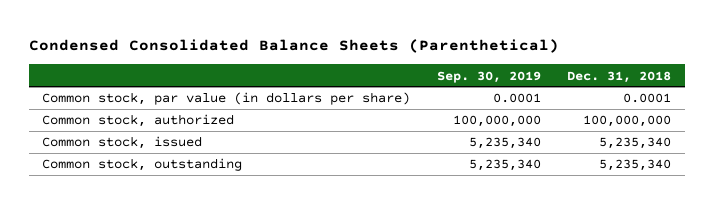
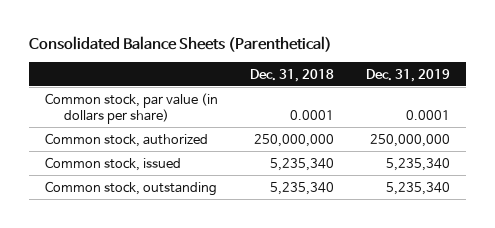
- Condensed Consolidated Balance Sheets (Parenthetical)
+ Consolidated Balance Sheets (Parenthetical)
- | Sep. 30, 2019 | Dec. 31, 2018
+ | Dec. 31, 2018 | Dec. 31, 2019
- Common stock, authorized | 100,000,000 | 100,000,000
+ Common stock, authorized | 250,000,000 | 250,000,000

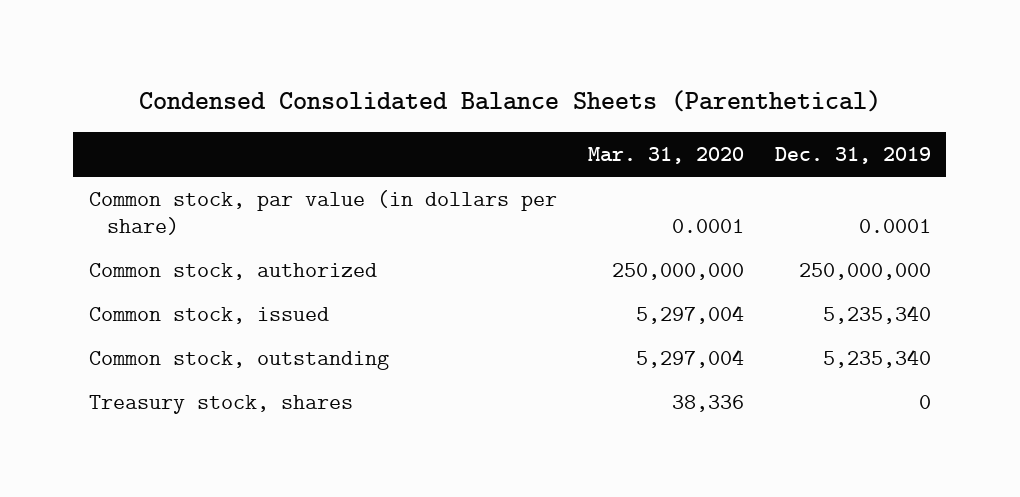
- Consolidated Balance Sheets (Parenthetical)
+ Condensed Consolidated Balance Sheets (Parenthetical)
- | Dec. 31, 2018 | Dec. 31, 2019
+ | Mar. 31, 2020 | Dec. 31, 2019
+ Treasury stock, shares | 38,336 | 0

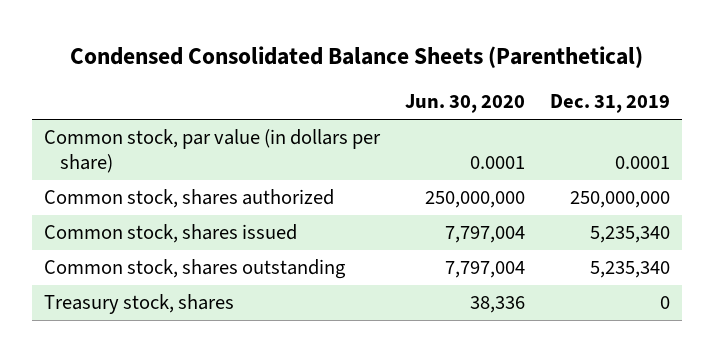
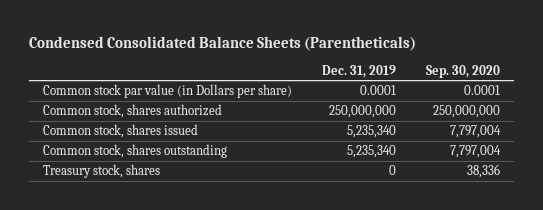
- Condensed Consolidated Balance Sheets (Parenthetical)
+ Condensed Consolidated Balance Sheets (Parentheticals)
- | Jun. 30, 2020 | Dec. 31, 2019
+ | Dec. 31, 2019 | Sep. 30, 2020
- Common stock, par value (in dollars per share) | 0.0001 | 0.0001
+ Common stock par value (in Dollars per share) | 0.0001 | 0.0001

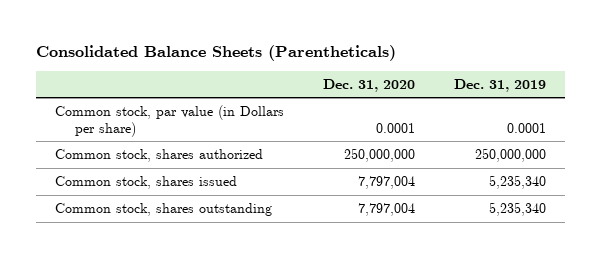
- Condensed Consolidated Balance Sheets (Parentheticals)
+ Consolidated Balance Sheets (Parentheticals)
- | Dec. 31, 2019 | Sep. 30, 2020
+ | Dec. 31, 2020 | Dec. 31, 2019
- Common stock par value (in Dollars per share) | 0.0001 | 0.0001
+ Common stock, par value (in Dollars per share) | 0.0001 | 0.0001
- Treasury stock, shares | 0 | 38,336

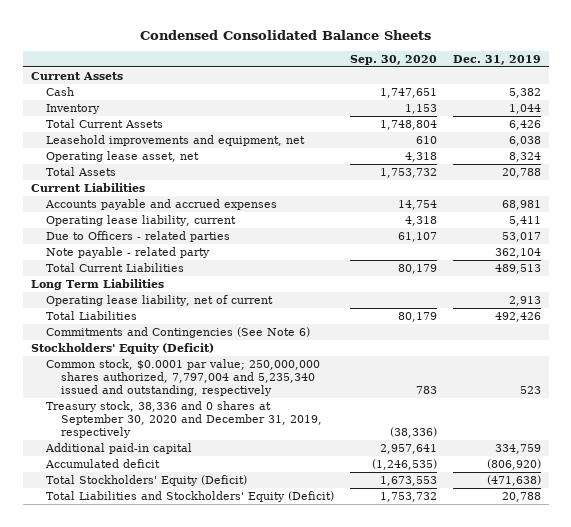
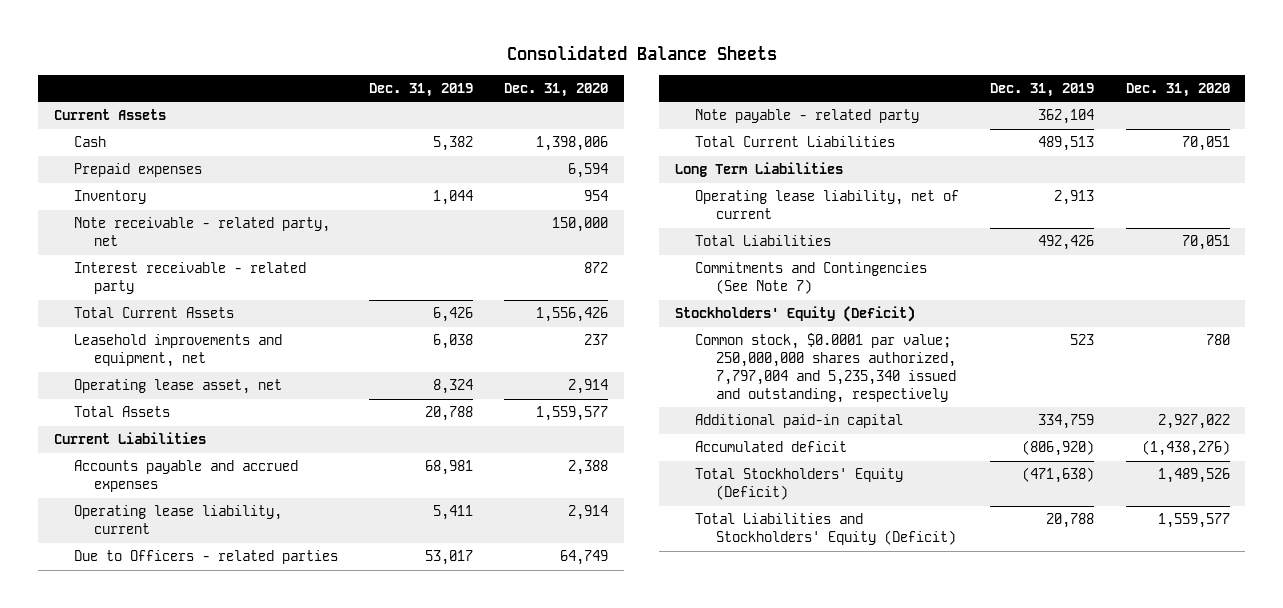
- Condensed Consolidated Balance Sheets
+ Consolidated Balance Sheets
- | Sep. 30, 2020 | Dec. 31, 2019
+ | Dec. 31, 2019 | Dec. 31, 2020
+ Prepaid expenses | | 6,594
+ Note receivable - related party, net | | 150,000
+ Interest receivable - related party | | 872
- Commitments and Contingencies (See Note 6)
+ Commitments and Contingencies (See Note 7)
- Treasury stock, 38,336 and 0 shares at September 30, 2020 and December 31, 2019, respectively | (38,336) |

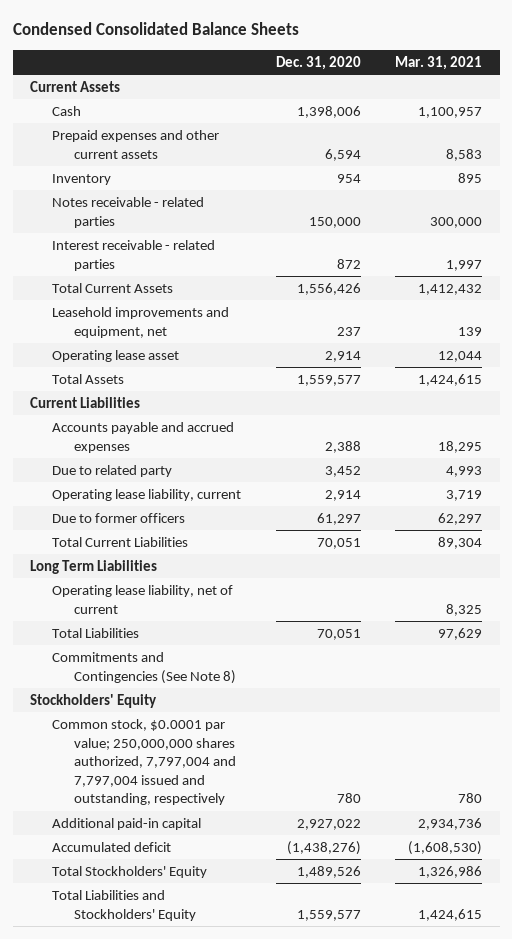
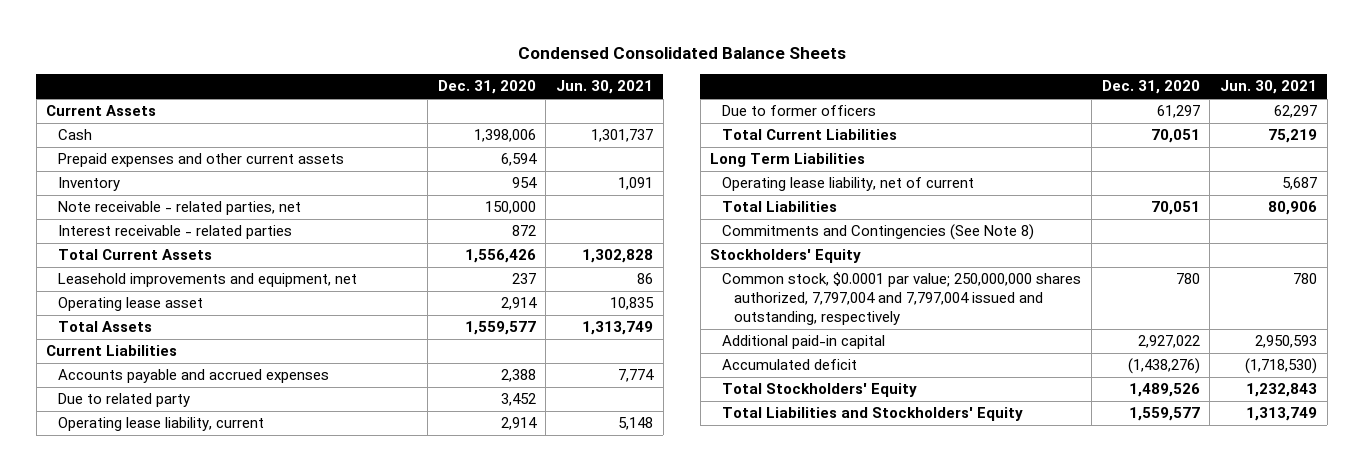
- | Dec. 31, 2020 | Mar. 31, 2021
+ | Dec. 31, 2020 | Jun. 30, 2021
- Notes receivable - related parties | 150,000 | 300,000
+ Note receivable - related parties, net | 150,000 |

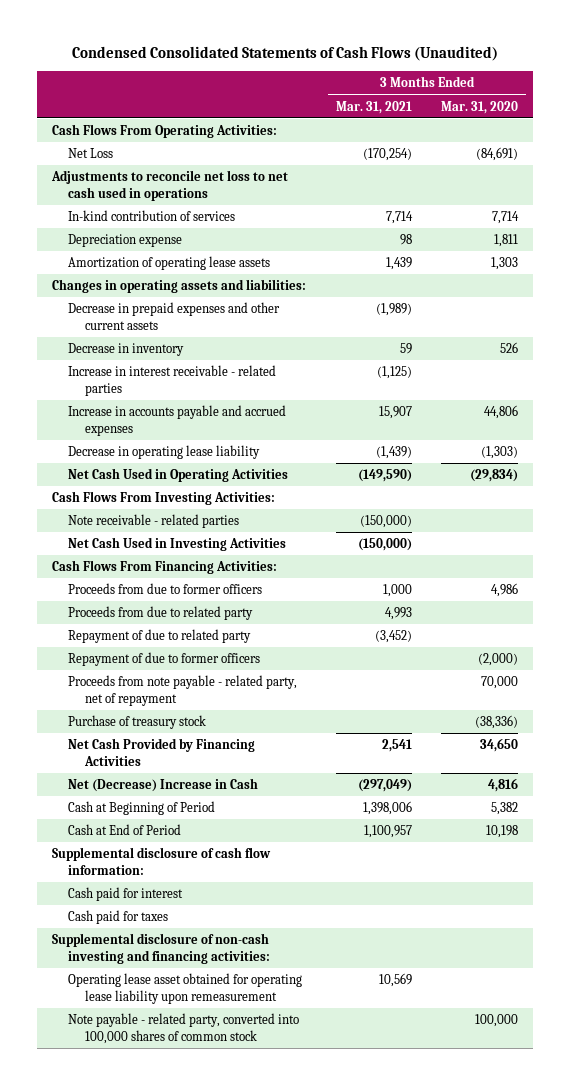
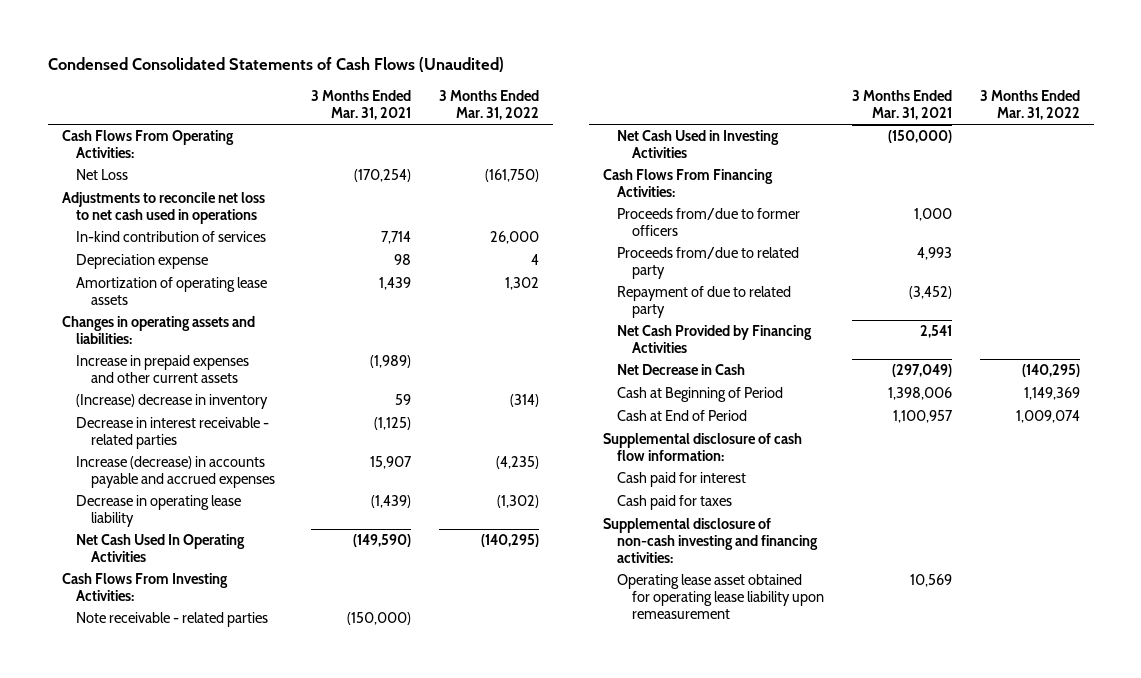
- | 3 Months Ended Mar. 31, 2021 | 3 Months Ended Mar. 31, 2020
+ | 3 Months Ended Mar. 31, 2021 | 3 Months Ended Mar. 31, 2022
- Decrease in prepaid expenses and other current assets | (1,989) |
- Decrease in inventory | 59 | 526
- Increase in interest receivable - related parties | (1,125) |
- Increase in accounts payable and accrued expenses | 15,907 | 44,806
+ Increase in prepaid expenses and other current assets | (1,989) |
+ (Increase) decrease in inventory | 59 | (314)
+ Decrease in interest receivable - related parties | (1,125) |
+ Increase (decrease) in accounts payable and accrued expenses | 15,907 | (4,235)
- Net Cash Used in Operating Activities | (149,590) | (29,834)
+ Net Cash Used In Operating Activities | (149,590) | (140,295)
- Proceeds from due to former officers | 1,000 | 4,986
- Proceeds from due to related party | 4,993 |
+ Proceeds from/due to former officers | 1,000 |
+ Proceeds from/due to related party | 4,993 |
- Repayment of due to former officers | | (2,000)
- Proceeds from note payable - related party, net of repayment | | 70,000
- Purchase of treasury stock | | (38,336)
- Net (Decrease) Increase in Cash | (297,049) | 4,816
+ Net Decrease in Cash | (297,049) | (140,295)
- Note payable - related party, converted into 100,000 shares of common stock | | 100,000

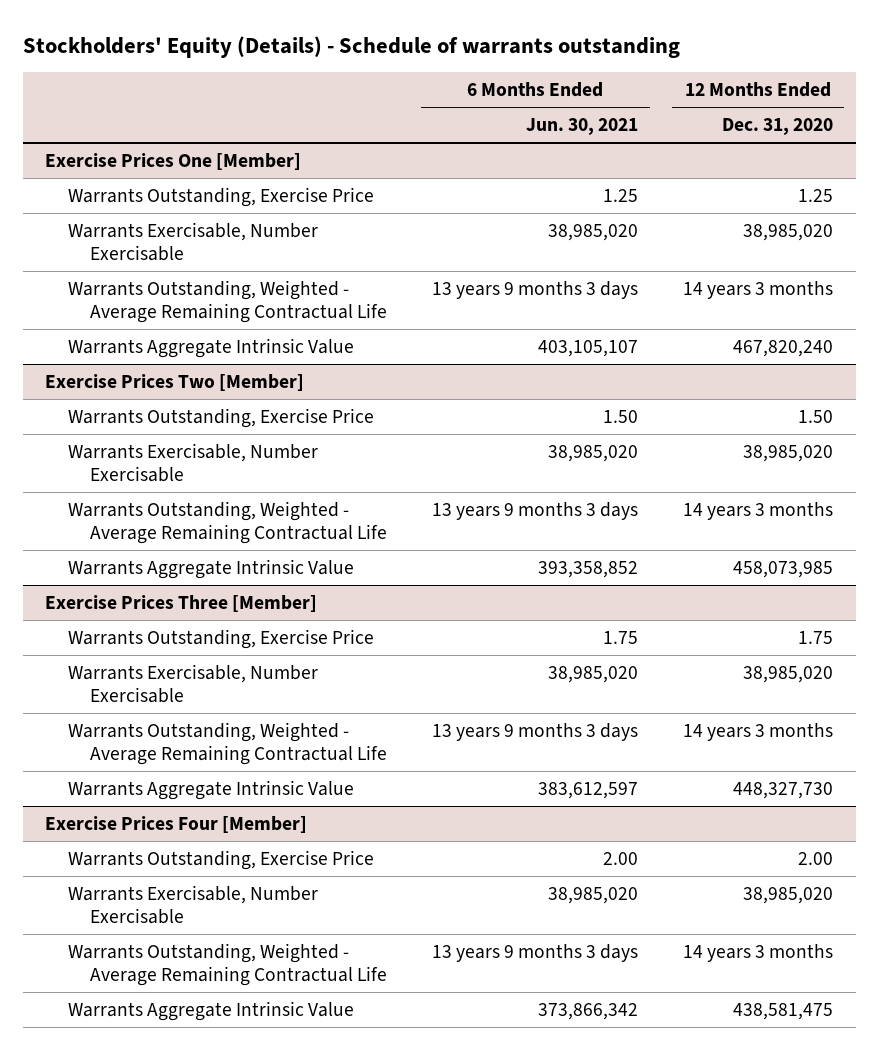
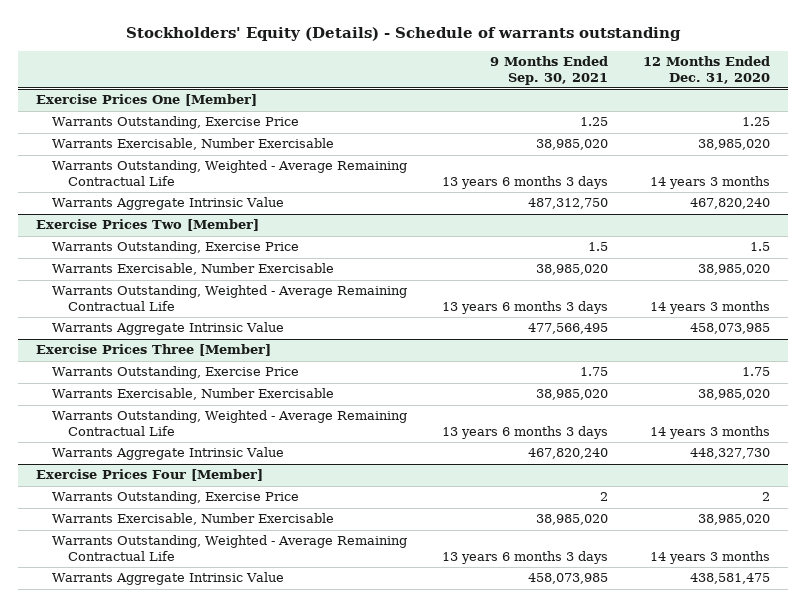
- | 6 Months Ended Jun. 30, 2021 | 12 Months Ended Dec. 31, 2020
+ | 9 Months Ended Sep. 30, 2021 | 12 Months Ended Dec. 31, 2020
@ Exercise Prices Two [Member]
- Warrants Outstanding, Exercise Price | 1.50 | 1.50
+ Warrants Outstanding, Exercise Price | 1.5 | 1.5
@ Exercise Prices Four [Member]
- Warrants Outstanding, Exercise Price | 2.00 | 2.00
+ Warrants Outstanding, Exercise Price | 2 | 2

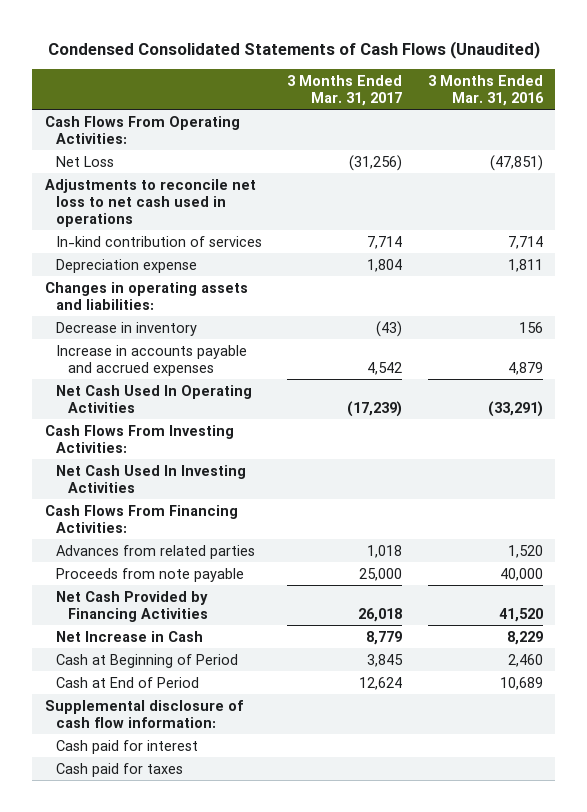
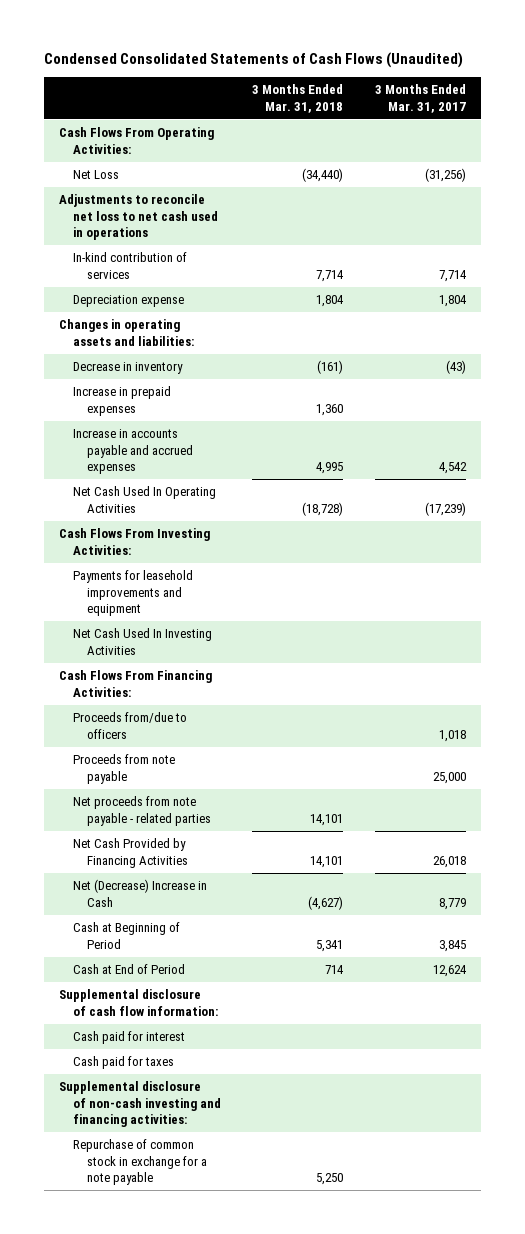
- | 3 Months Ended Mar. 31, 2017 | 3 Months Ended Mar. 31, 2016
+ | 3 Months Ended Mar. 31, 2018 | 3 Months Ended Mar. 31, 2017
+ Increase in prepaid expenses | 1,360 |
+ Payments for leasehold improvements and equipment
- Advances from related parties | 1,018 | 1,520
+ Proceeds from/due to officers | | 1,018
+ Net proceeds from note payable - related parties | 14,101 |
- Net Increase in Cash | 8,779 | 8,229
+ Net (Decrease) Increase in Cash | (4,627) | 8,779
+ Supplemental disclosure of non-cash investing and financing activities:
+ Repurchase of common stock in exchange for a note payable | 5,250 |

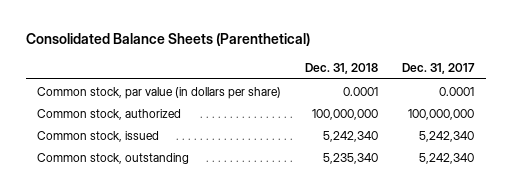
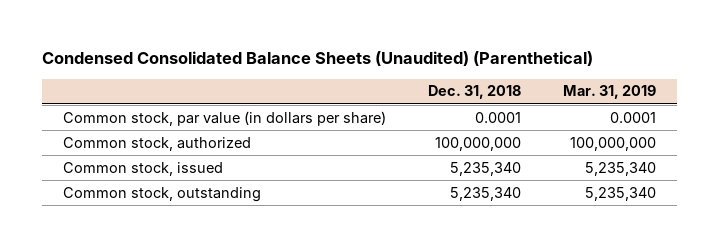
- Consolidated Balance Sheets (Parenthetical)
+ Condensed Consolidated Balance Sheets (Unaudited) (Parenthetical)
- | Dec. 31, 2018 | Dec. 31, 2017
+ | Dec. 31, 2018 | Mar. 31, 2019
- Common stock, issued | 5,242,340 | 5,242,340
+ Common stock, issued | 5,235,340 | 5,235,340

